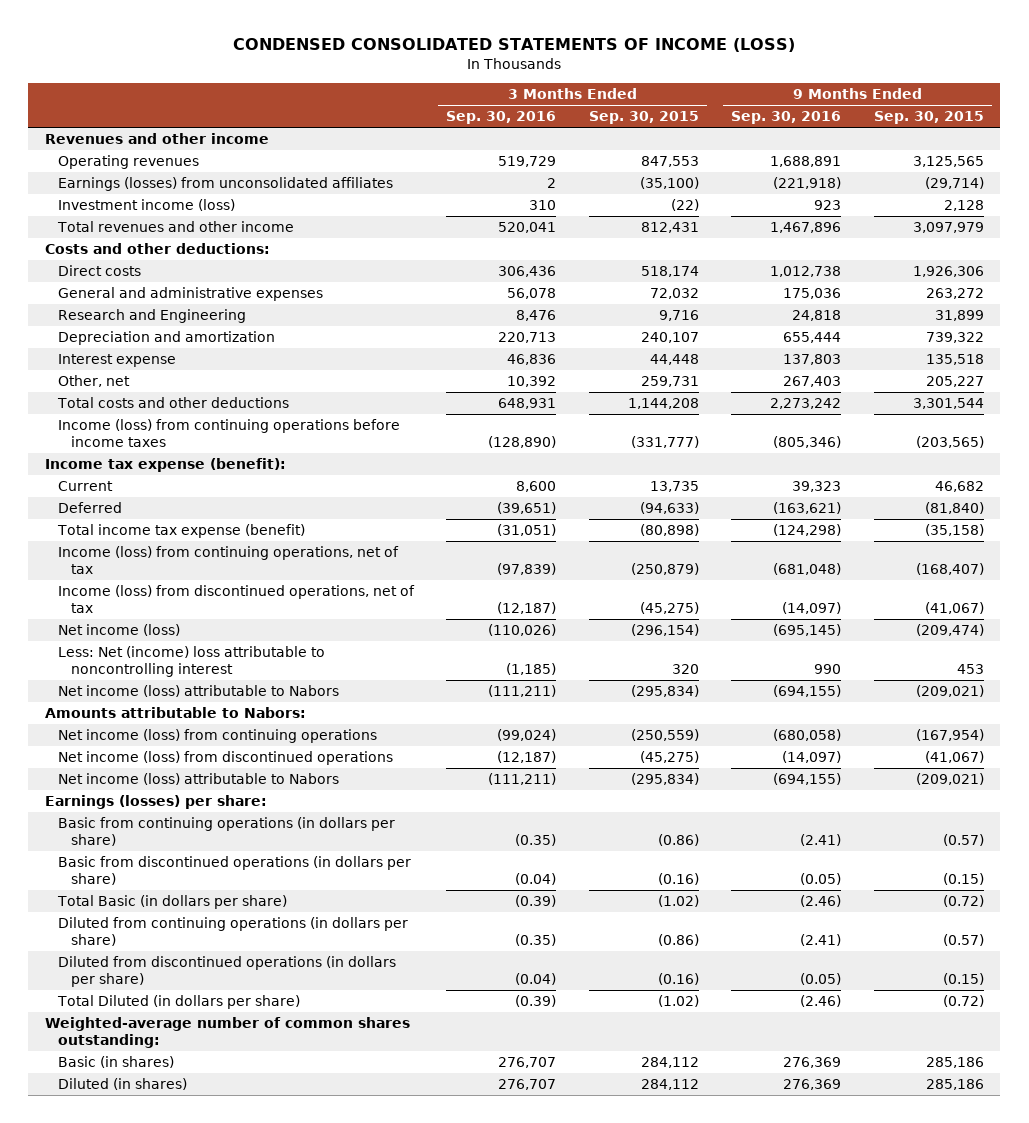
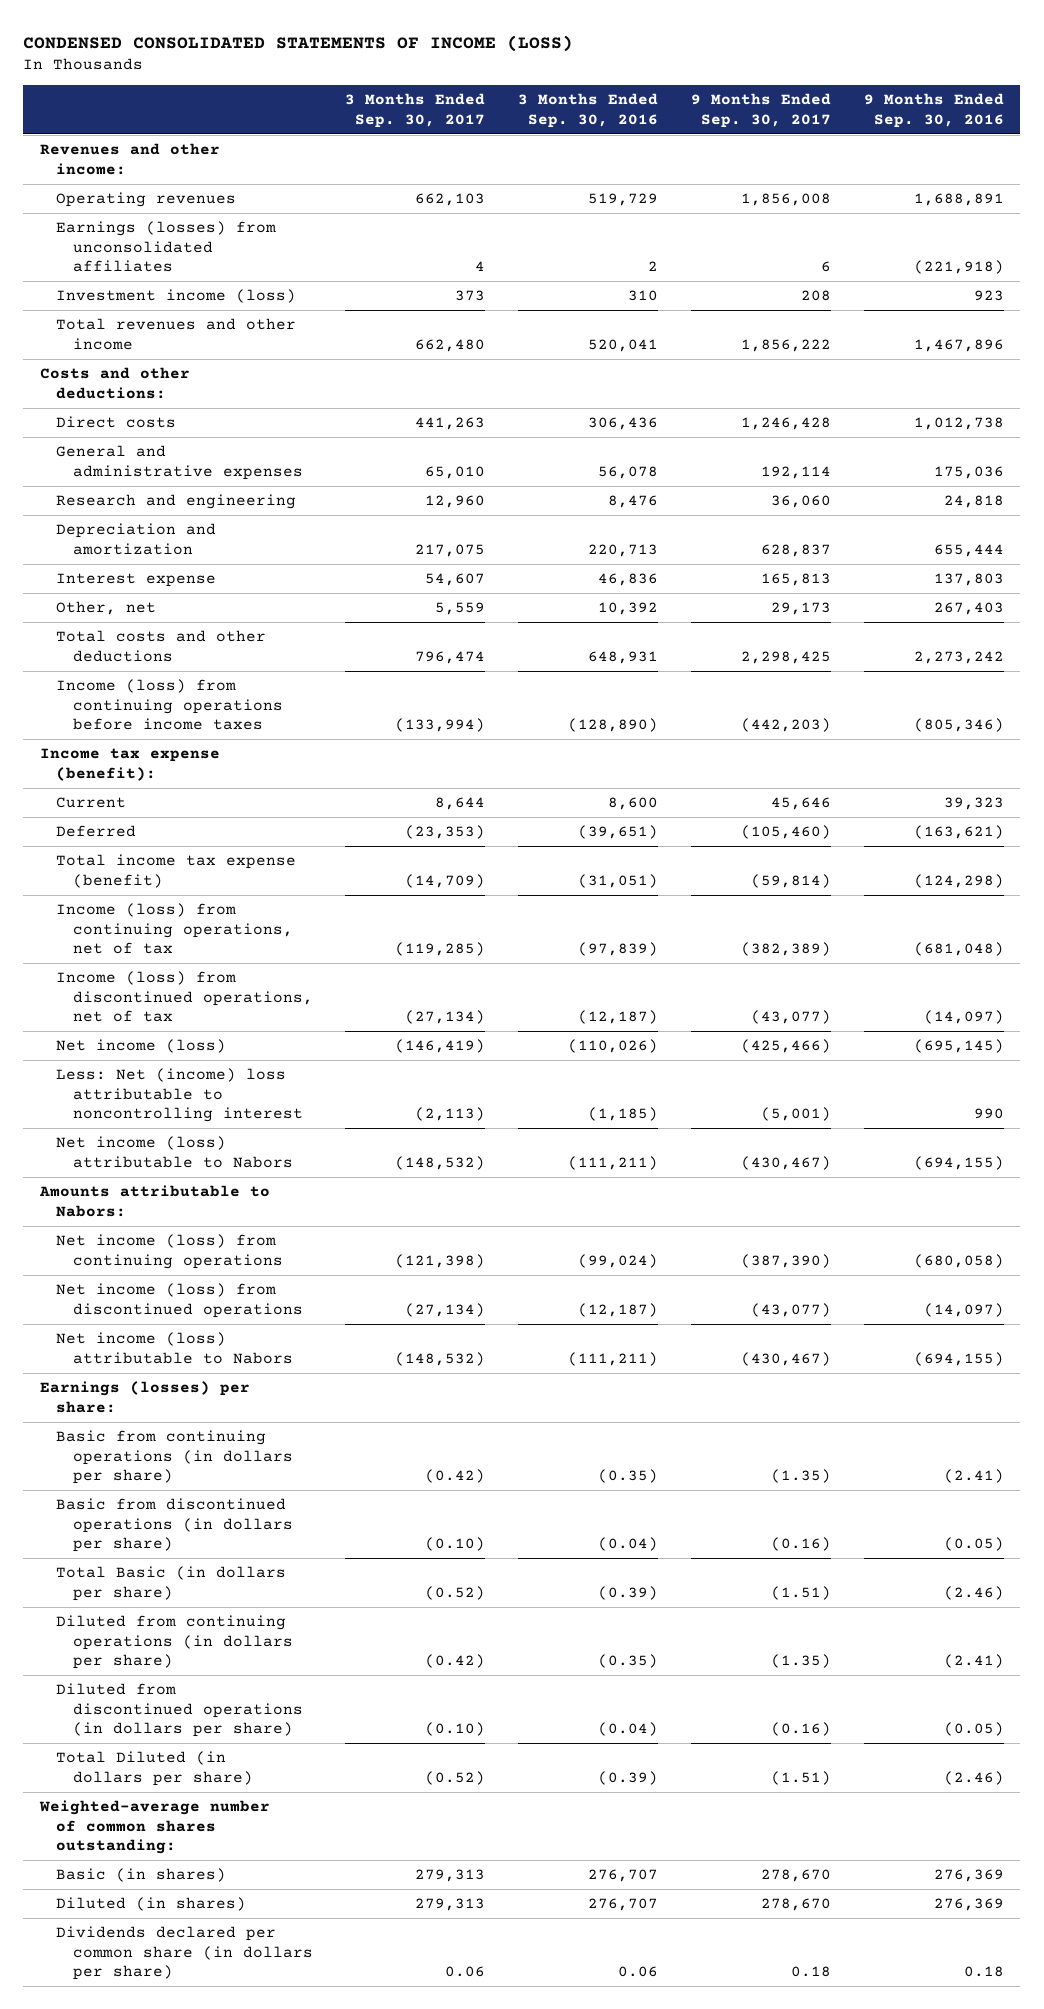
- | 3 Months Ended Sep. 30, 2016 | 3 Months Ended Sep. 30, 2015 | 9 Months Ended Sep. 30, 2016 | 9 Months Ended Sep. 30, 2015
+ | 3 Months Ended Sep. 30, 2017 | 3 Months Ended Sep. 30, 2016 | 9 Months Ended Sep. 30, 2017 | 9 Months Ended Sep. 30, 2016
- Revenues and other income
+ Revenues and other income:
- Research and Engineering | 8,476 | 9,716 | 24,818 | 31,899
+ Research and engineering | 12,960 | 8,476 | 36,060 | 24,818
+ Dividends declared per common share (in dollars per share) | 0.06 | 0.06 | 0.18 | 0.18

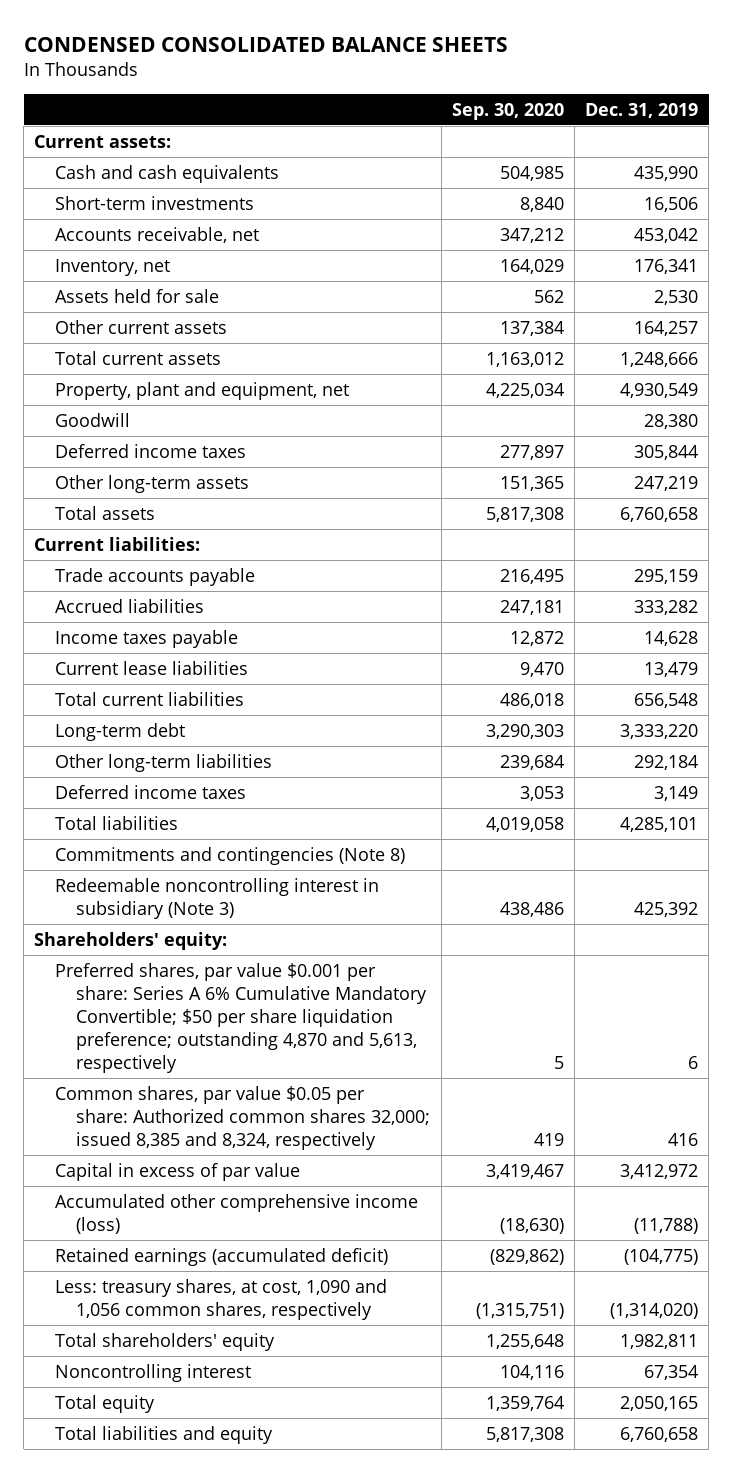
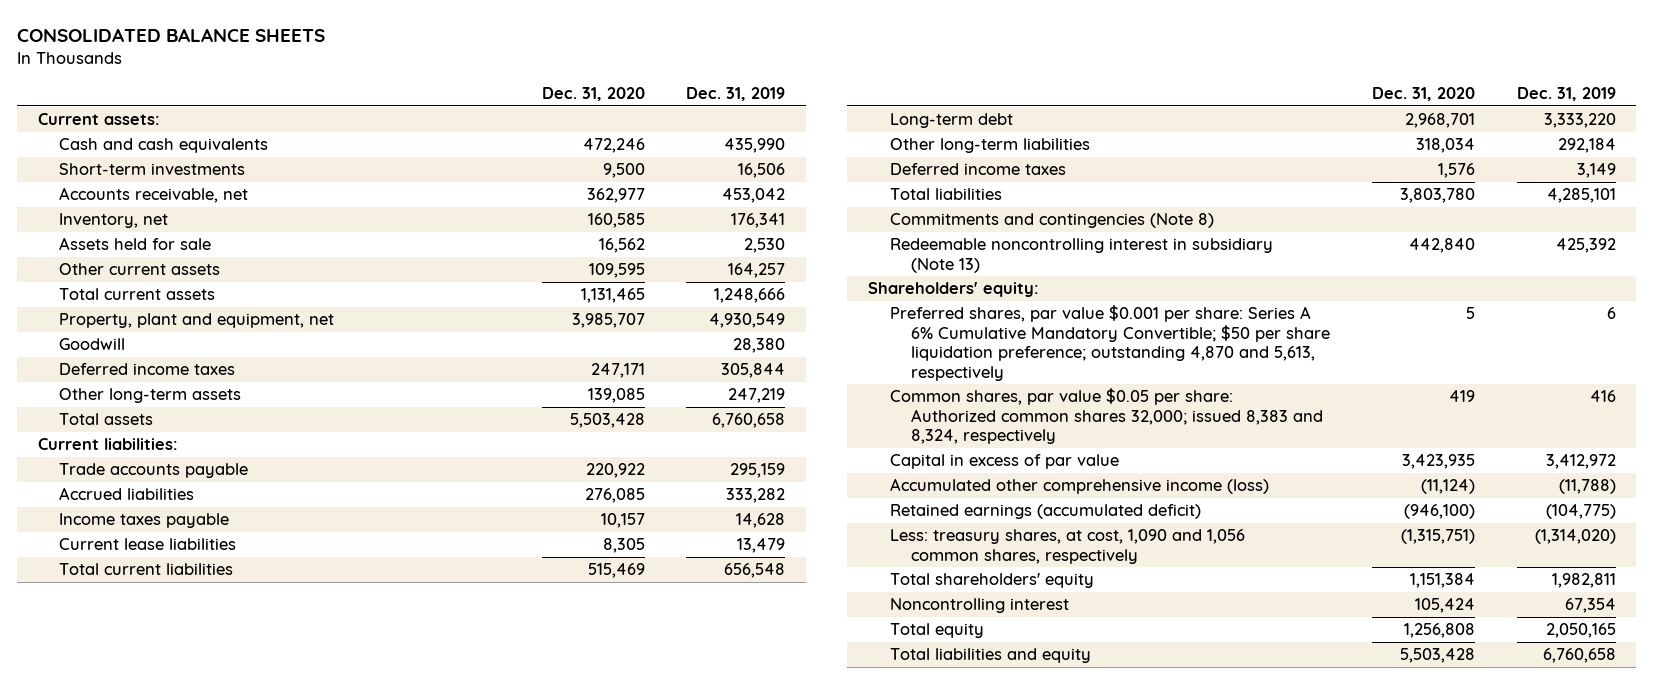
- CONDENSED CONSOLIDATED BALANCE SHEETS
+ CONSOLIDATED BALANCE SHEETS
- | Sep. 30, 2020 | Dec. 31, 2019
+ | Dec. 31, 2020 | Dec. 31, 2019
- Redeemable noncontrolling interest in subsidiary (Note 3) | 438,486 | 425,392
+ Redeemable noncontrolling interest in subsidiary (Note 13) | 442,840 | 425,392
- Common shares, par value $0.05 per share: Authorized common shares 32,000; issued 8,385 and 8,324, respectively | 419 | 416
+ Common shares, par value $0.05 per share: Authorized common shares 32,000; issued 8,383 and 8,324, respectively | 419 | 416

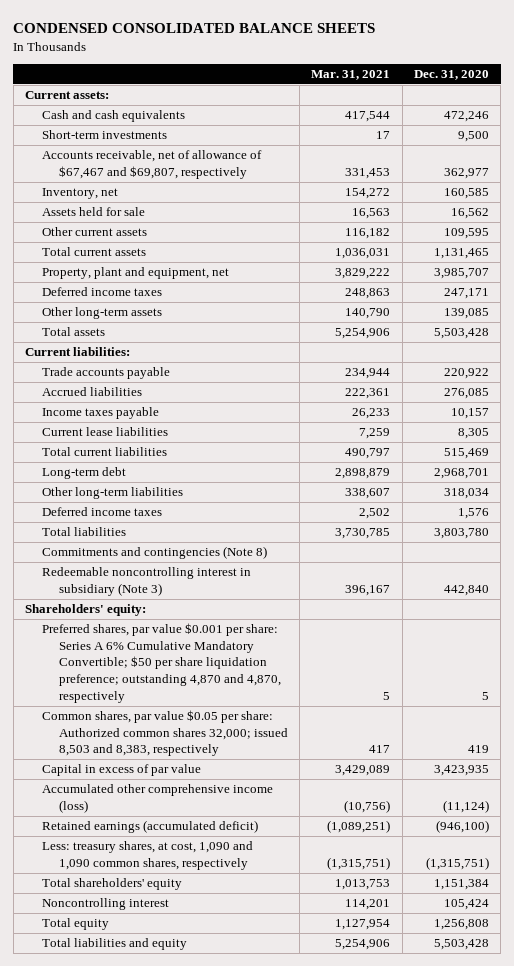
- CONSOLIDATED BALANCE SHEETS
+ CONDENSED CONSOLIDATED BALANCE SHEETS
- | Dec. 31, 2020 | Dec. 31, 2019
+ | Mar. 31, 2021 | Dec. 31, 2020
- Accounts receivable, net | 362,977 | 453,042
+ Accounts receivable, net of allowance of $67,467 and $69,807, respectively | 331,453 | 362,977
- Goodwill | | 28,380
- Redeemable noncontrolling interest in subsidiary (Note 13) | 442,840 | 425,392
+ Redeemable noncontrolling interest in subsidiary (Note 3) | 396,167 | 442,840
- Preferred shares, par value $0.001 per share: Series A 6% Cumulative Mandatory Convertible; $50 per share liquidation preference; outstanding 4,870 and 5,613, respectively | 5 | 6
- Common shares, par value $0.05 per share: Authorized common shares 32,000; issued 8,383 and 8,324, respectively | 419 | 416
+ Preferred shares, par value $0.001 per share: Series A 6% Cumulative Mandatory Convertible; $50 per share liquidation preference; outstanding 4,870 and 4,870, respectively | 5 | 5
+ Common shares, par value $0.05 per share: Authorized common shares 32,000; issued 8,503 and 8,383, respectively | 417 | 419
- Less: treasury shares, at cost, 1,090 and 1,056 common shares, respectively | (1,315,751) | (1,314,020)
+ Less: treasury shares, at cost, 1,090 and 1,090 common shares, respectively | (1,315,751) | (1,315,751)

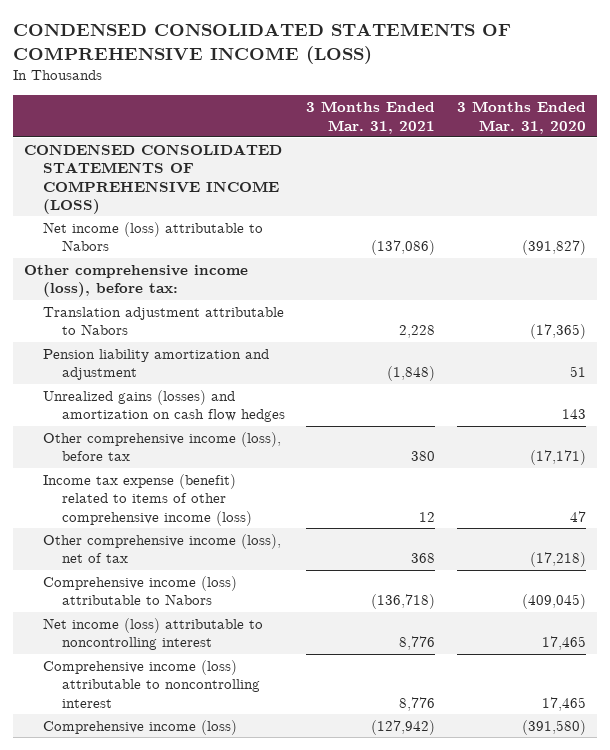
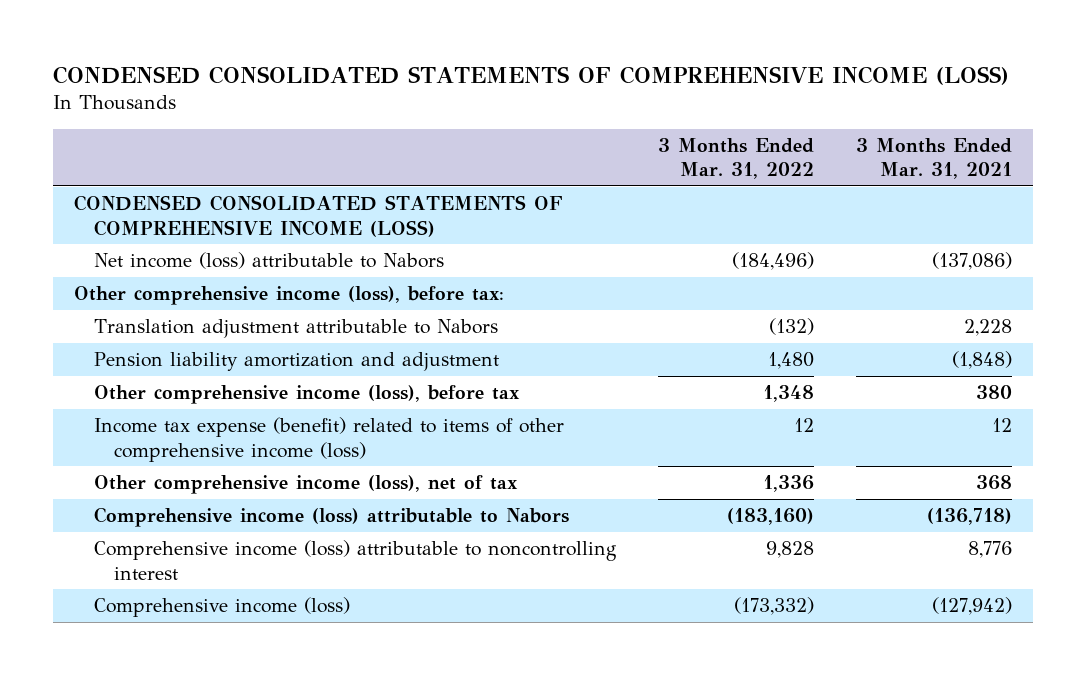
- | 3 Months Ended Mar. 31, 2021 | 3 Months Ended Mar. 31, 2020
+ | 3 Months Ended Mar. 31, 2022 | 3 Months Ended Mar. 31, 2021
- Unrealized gains (losses) and amortization on cash flow hedges | | 143
- Net income (loss) attributable to noncontrolling interest | 8,776 | 17,465

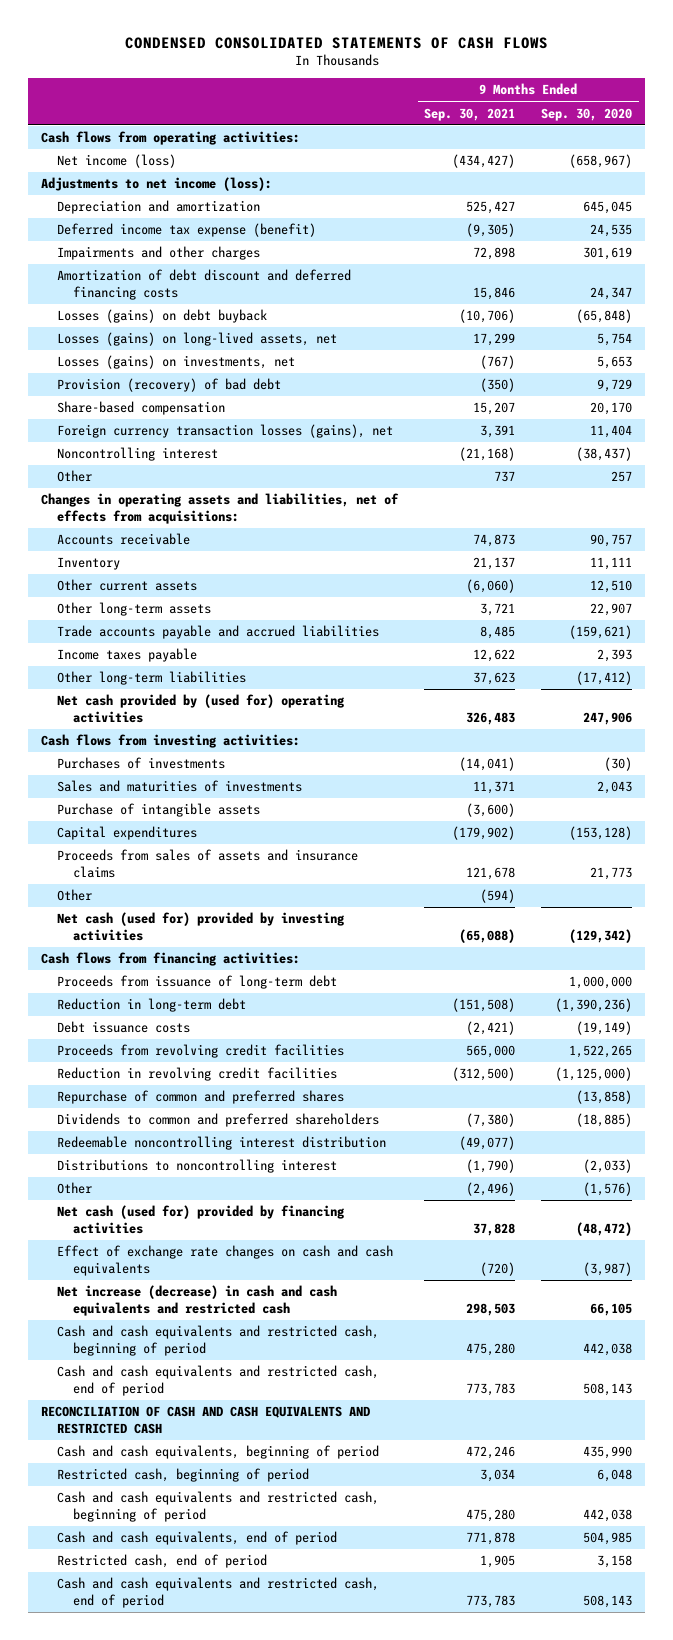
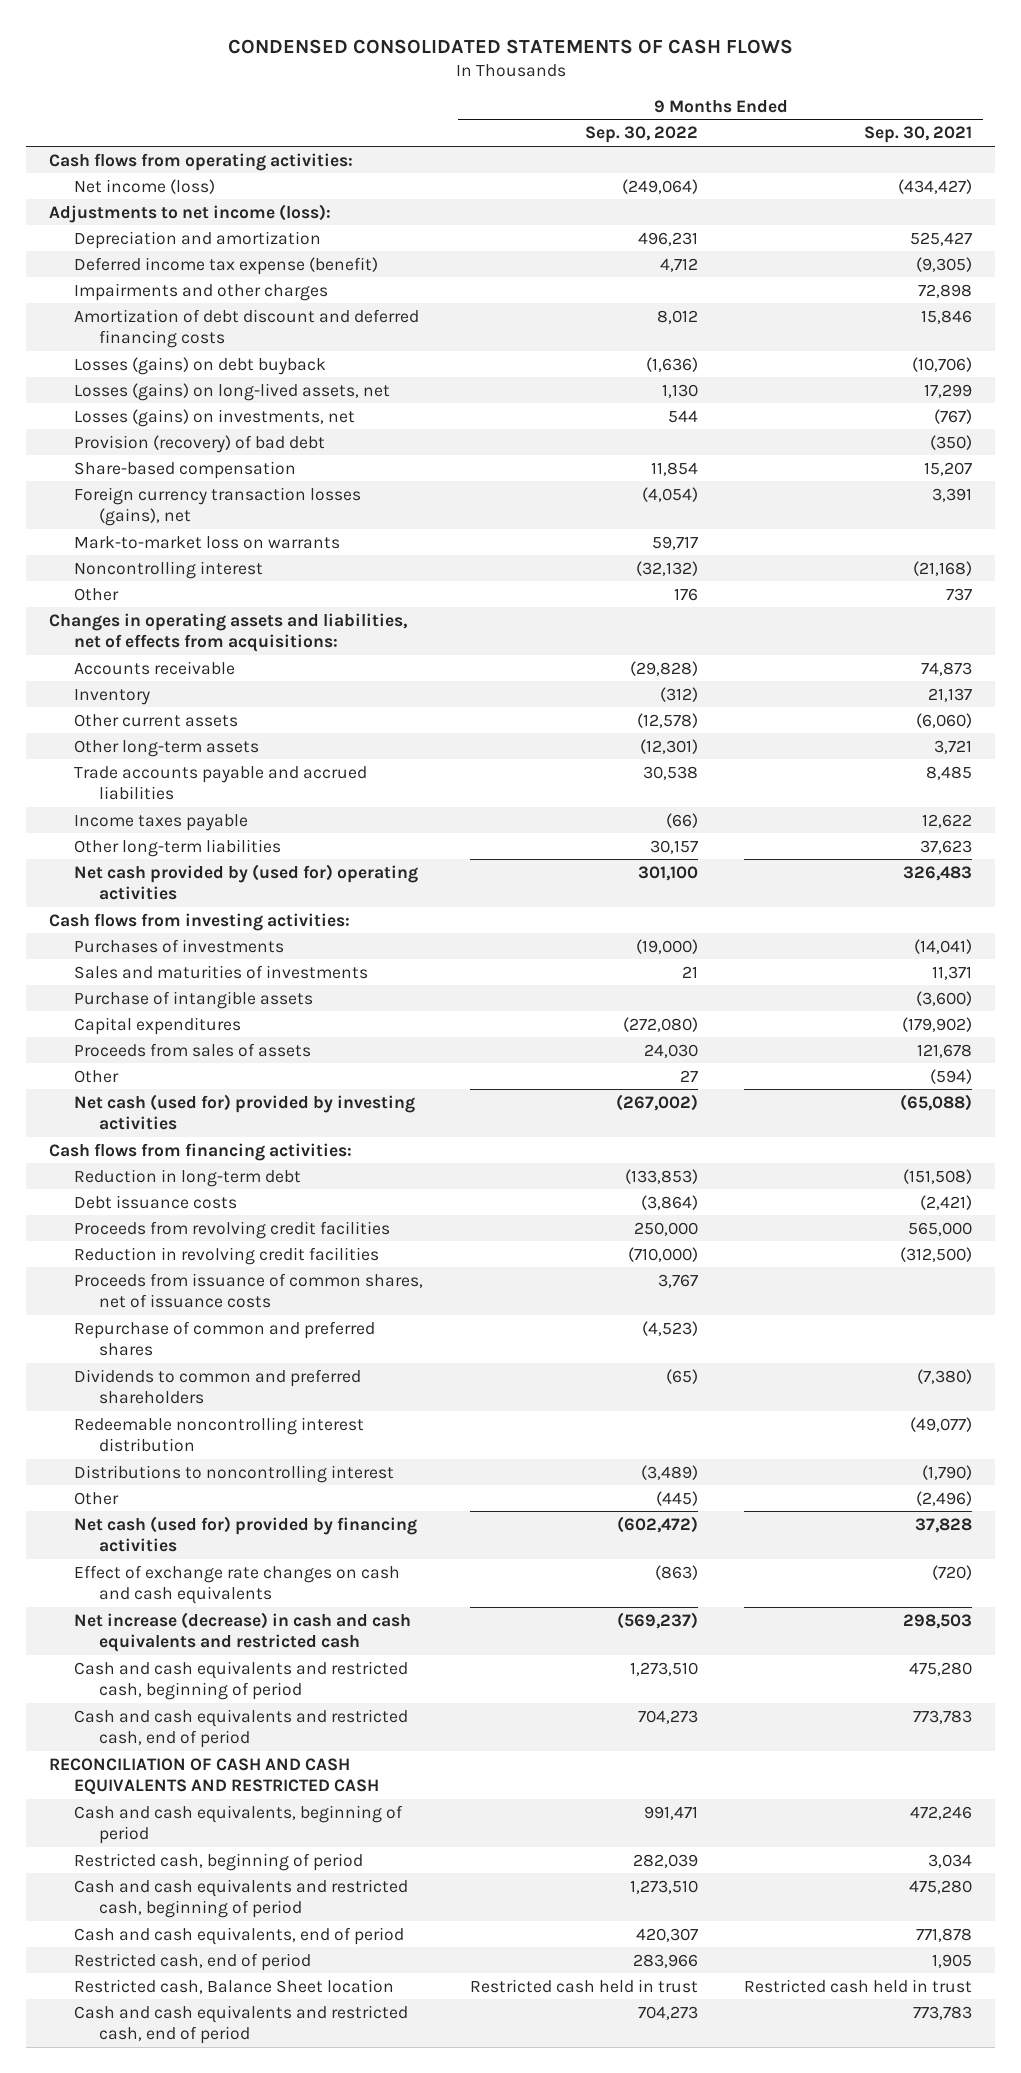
- | 9 Months Ended Sep. 30, 2021 | 9 Months Ended Sep. 30, 2020
+ | 9 Months Ended Sep. 30, 2022 | 9 Months Ended Sep. 30, 2021
+ Mark-to-market loss on warrants | 59,717 |
- Proceeds from sales of assets and insurance claims | 121,678 | 21,773
+ Proceeds from sales of assets | 24,030 | 121,678
- Proceeds from issuance of long-term debt | | 1,000,000
+ Proceeds from issuance of common shares, net of issuance costs | 3,767 |
+ Restricted cash, Balance Sheet location | Restricted cash held in trust | Restricted cash held in trust

